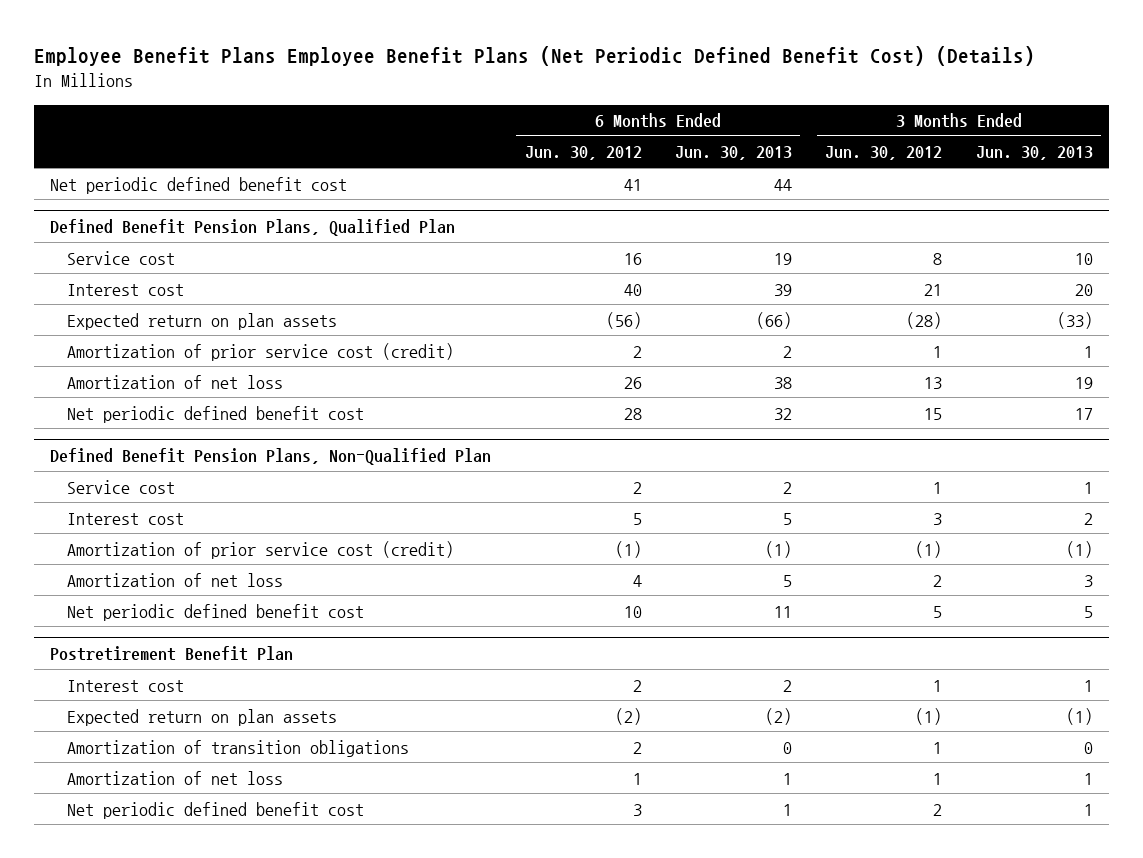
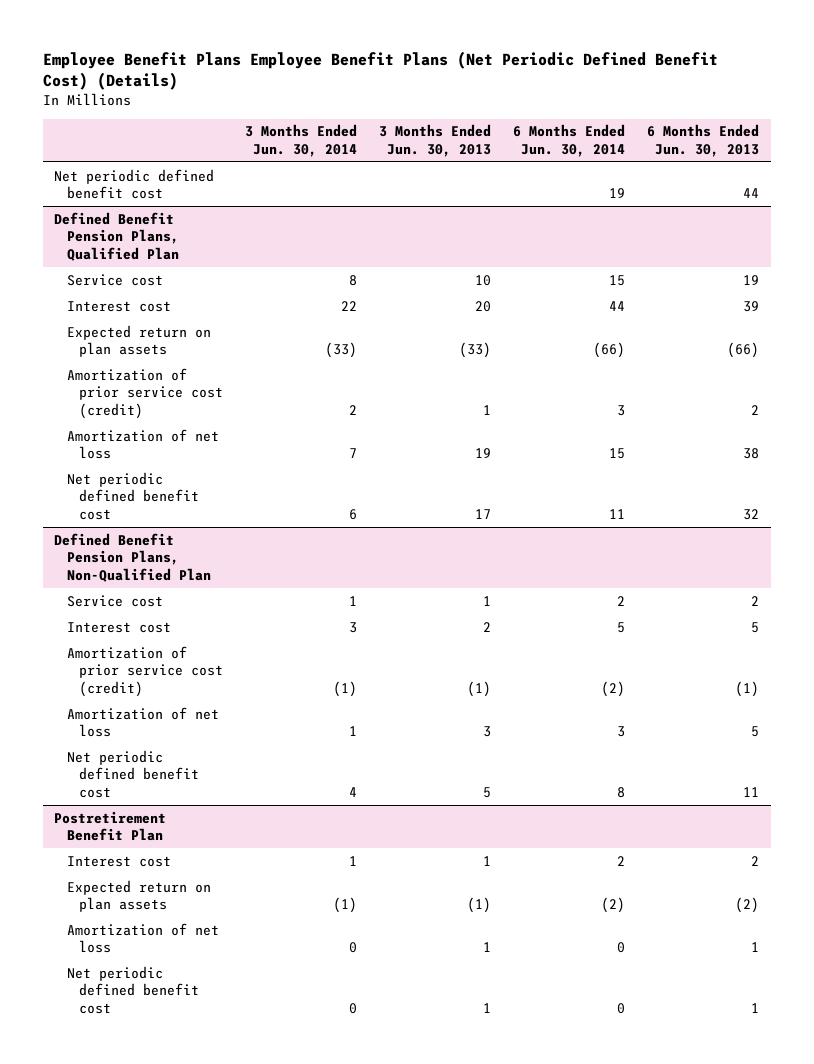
- | 6 Months Ended Jun. 30, 2012 | 6 Months Ended Jun. 30, 2013 | 3 Months Ended Jun. 30, 2012 | 3 Months Ended Jun. 30, 2013
+ | 3 Months Ended Jun. 30, 2014 | 3 Months Ended Jun. 30, 2013 | 6 Months Ended Jun. 30, 2014 | 6 Months Ended Jun. 30, 2013
@ Postretirement Benefit Plan
- Amortization of transition obligations | 2 | 0 | 1 | 0

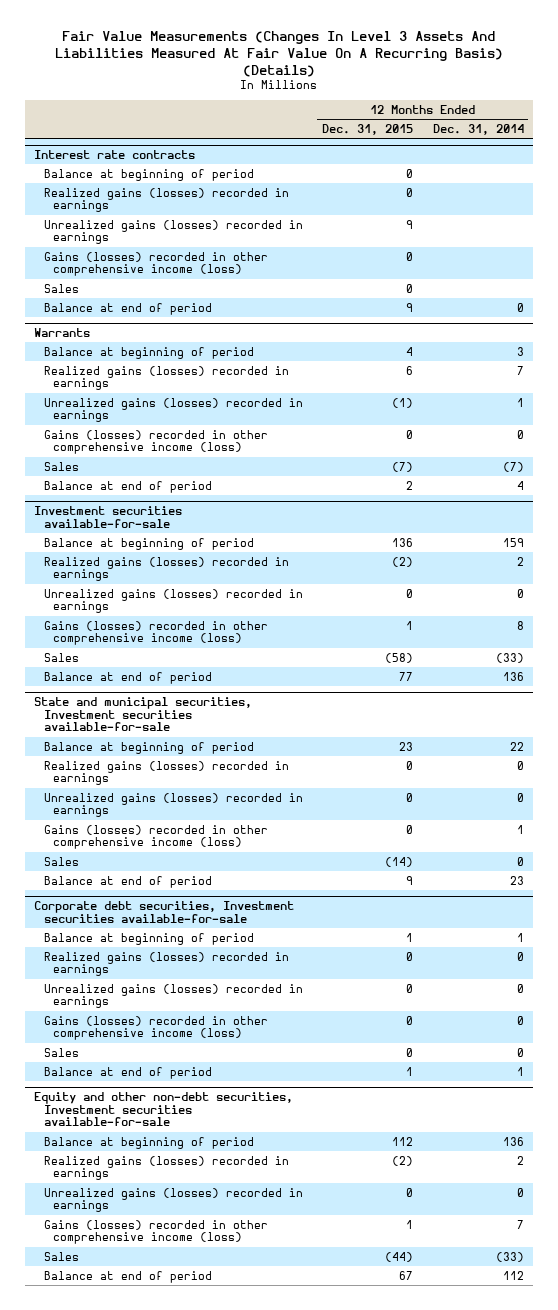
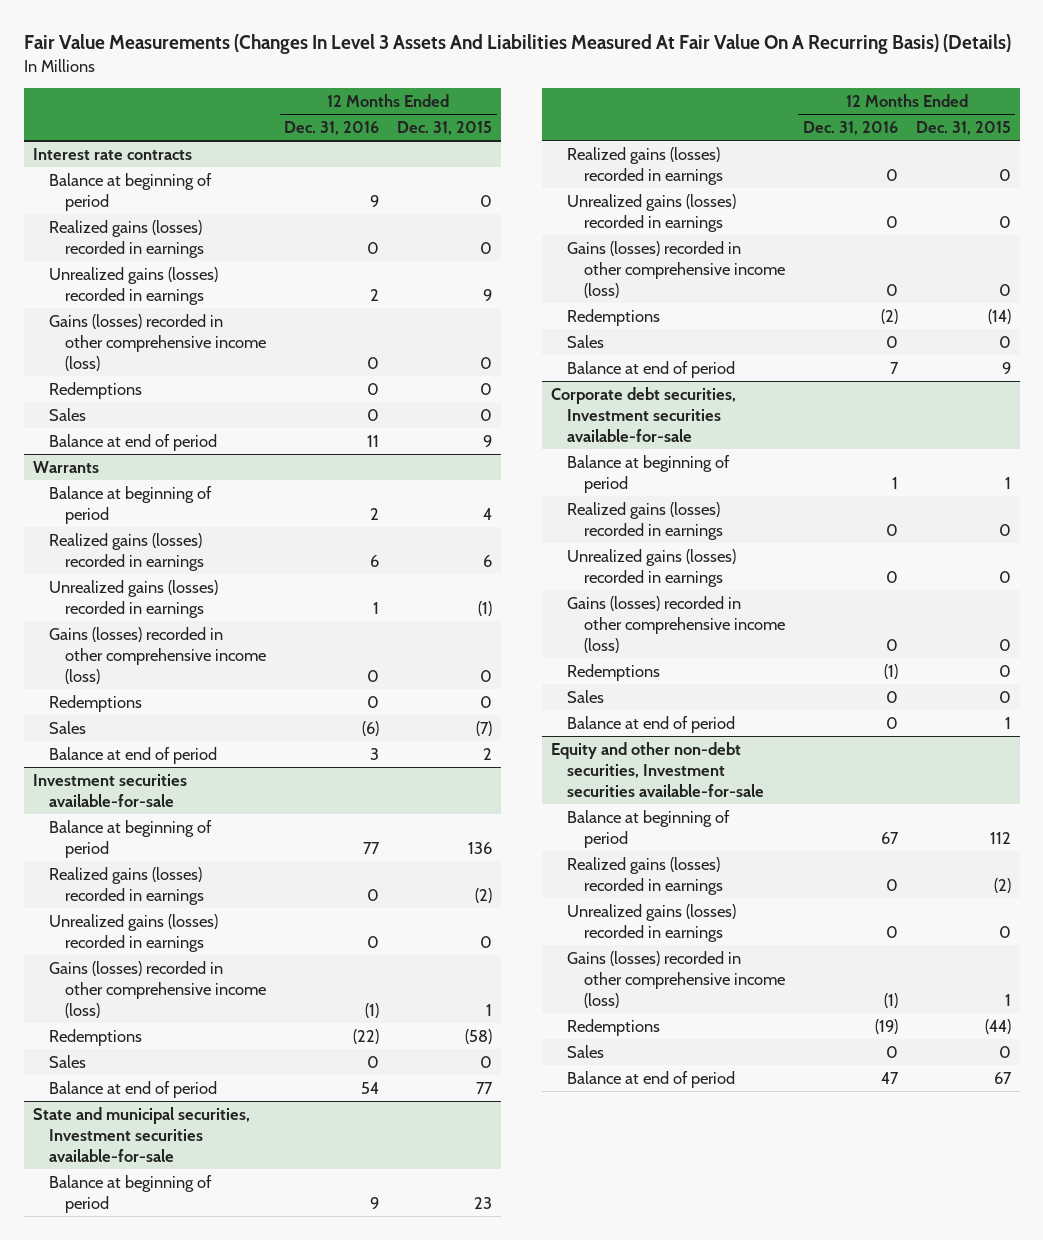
- | 12 Months Ended Dec. 31, 2015 | 12 Months Ended Dec. 31, 2014
+ | 12 Months Ended Dec. 31, 2016 | 12 Months Ended Dec. 31, 2015
@ Interest rate contracts
+ Redemptions | 0 | 0
@ Warrants
+ Redemptions | 0 | 0
@ Investment securities available-for-sale
- Sales | (58) | (33)
+ Redemptions | (22) | (58)
+ Sales | 0 | 0
@ State and municipal securities, Investment securities available-for-sale
- Sales | (14) | 0
+ Redemptions | (2) | (14)
+ Sales | 0 | 0
@ Corporate debt securities, Investment securities available-for-sale
+ Redemptions | (1) | 0
@ Equity and other non-debt securities, Investment securities available-for-sale
- Sales | (44) | (33)
+ Redemptions | (19) | (44)
+ Sales | 0 | 0

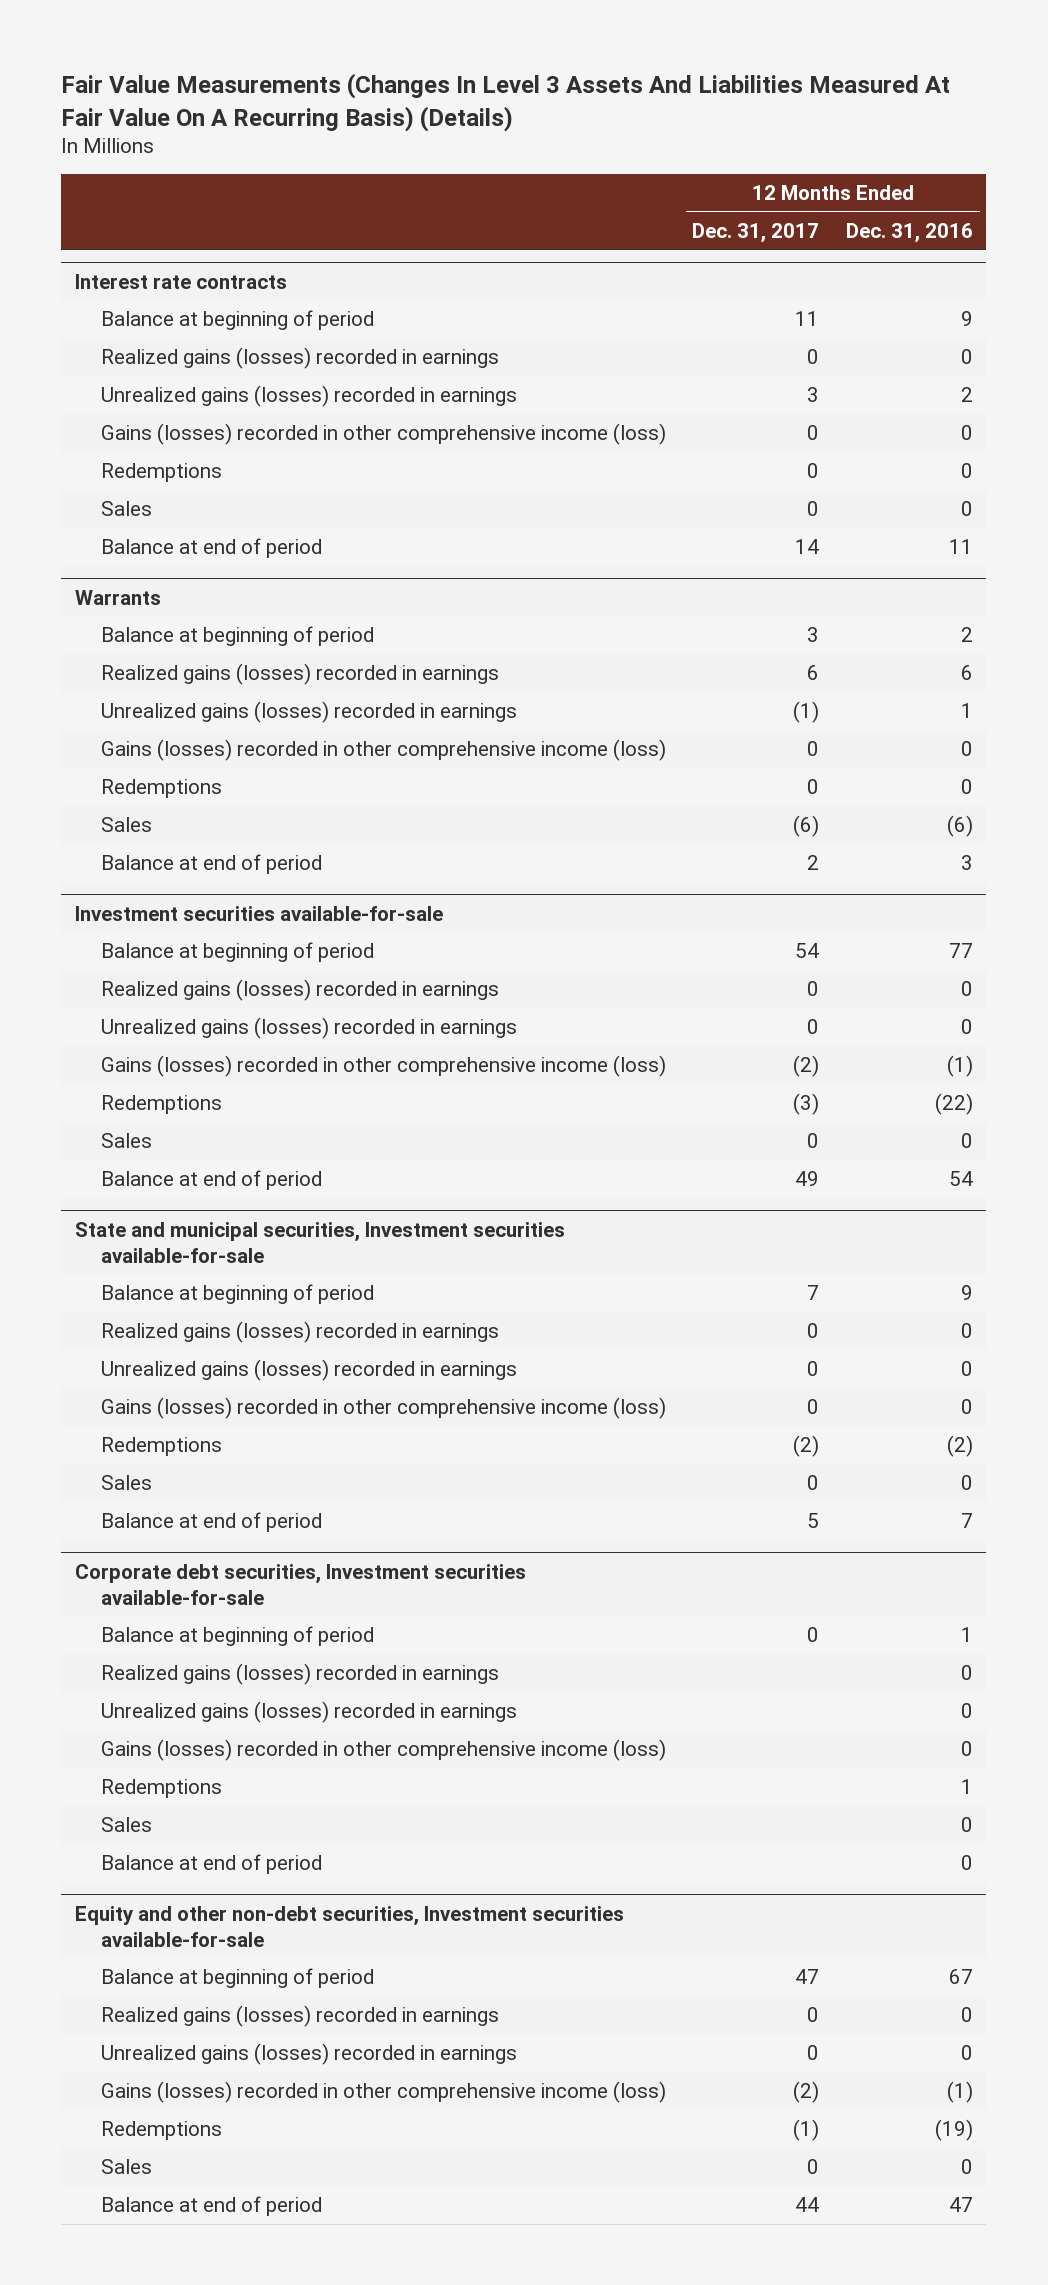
- | 12 Months Ended Dec. 31, 2016 | 12 Months Ended Dec. 31, 2015
+ | 12 Months Ended Dec. 31, 2017 | 12 Months Ended Dec. 31, 2016
@ Corporate debt securities, Investment securities available-for-sale
- Redemptions | (1) | 0
+ Redemptions | | 1

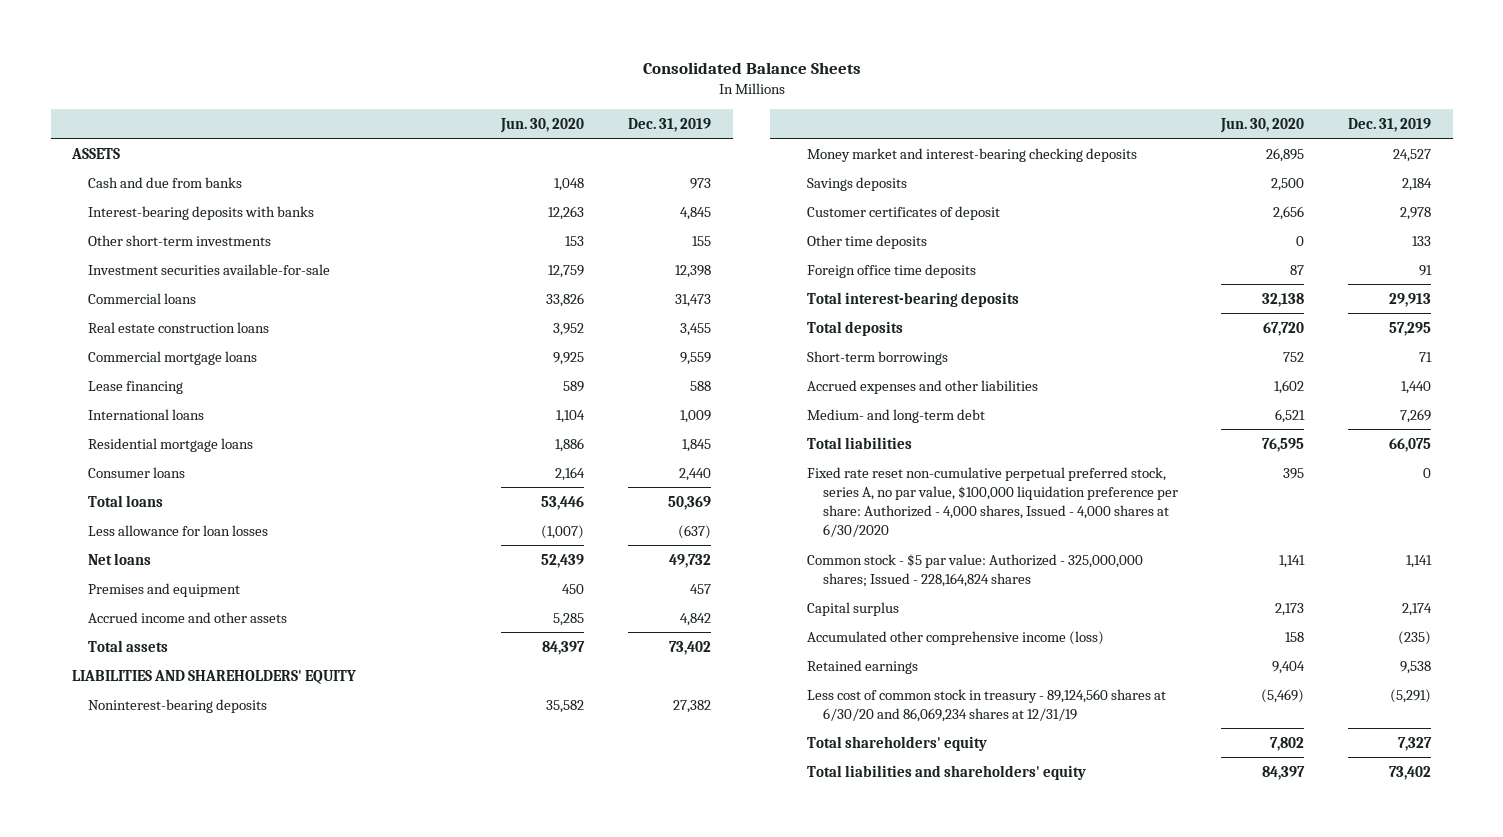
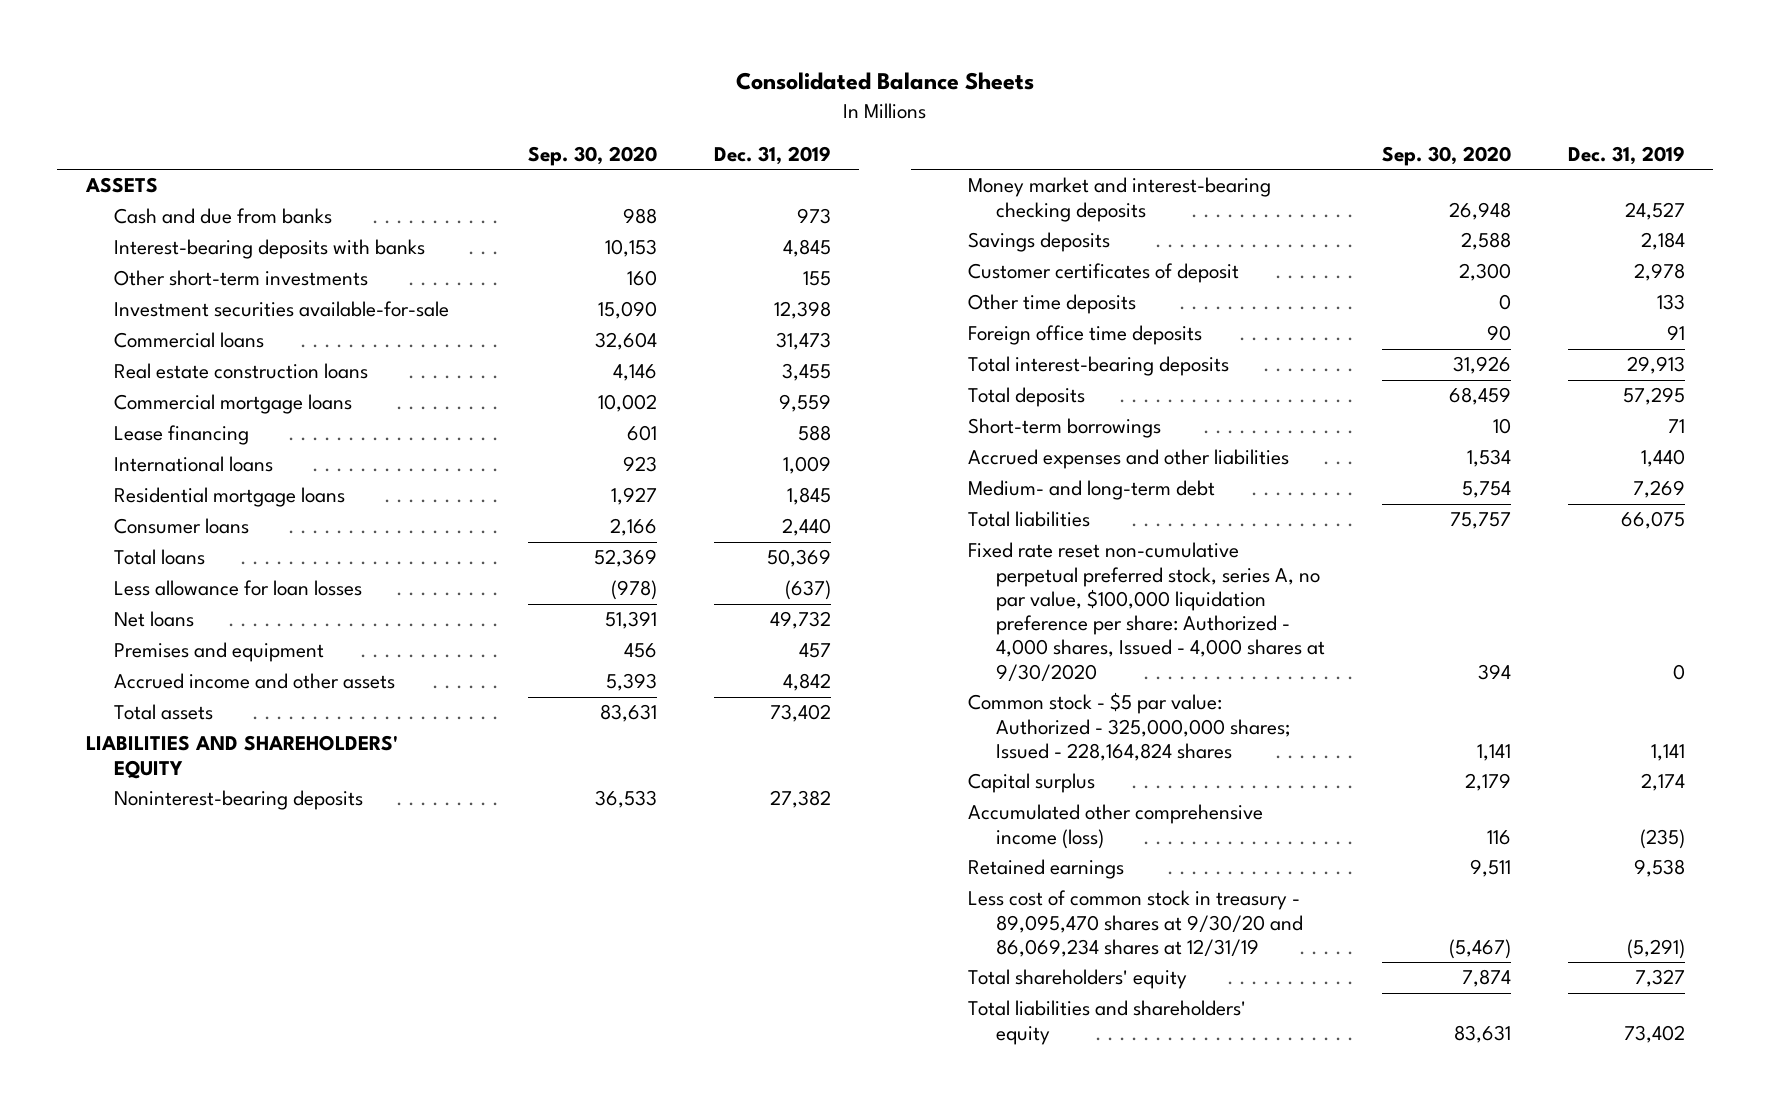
- | Jun. 30, 2020 | Dec. 31, 2019
+ | Sep. 30, 2020 | Dec. 31, 2019
- Fixed rate reset non-cumulative perpetual preferred stock, series A, no par value, $100,000 liquidation preference per share: Authorized - 4,000 shares, Issued - 4,000 shares at 6/30/2020 | 395 | 0
+ Fixed rate reset non-cumulative perpetual preferred stock, series A, no par value, $100,000 liquidation preference per share: Authorized - 4,000 shares, Issued - 4,000 shares at 9/30/2020 | 394 | 0
- Less cost of common stock in treasury - 89,124,560 shares at 6/30/20 and 86,069,234 shares at 12/31/19 | (5,469) | (5,291)
+ Less cost of common stock in treasury - 89,095,470 shares at 9/30/20 and 86,069,234 shares at 12/31/19 | (5,467) | (5,291)

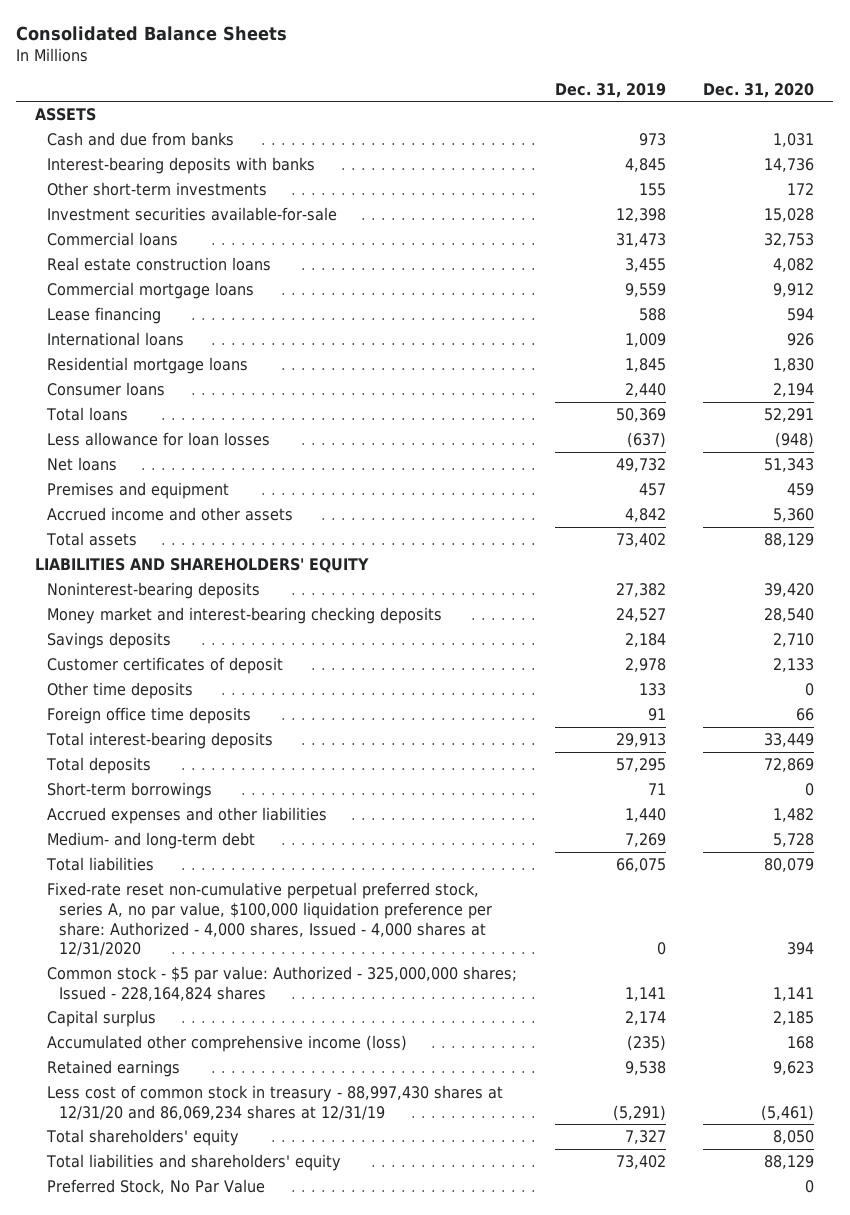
- | Sep. 30, 2020 | Dec. 31, 2019
+ | Dec. 31, 2019 | Dec. 31, 2020
- Fixed rate reset non-cumulative perpetual preferred stock, series A, no par value, $100,000 liquidation preference per share: Authorized - 4,000 shares, Issued - 4,000 shares at 9/30/2020 | 394 | 0
+ Fixed-rate reset non-cumulative perpetual preferred stock, series A, no par value, $100,000 liquidation preference per share: Authorized - 4,000 shares, Issued - 4,000 shares at 12/31/2020 | 0 | 394
- Less cost of common stock in treasury - 89,095,470 shares at 9/30/20 and 86,069,234 shares at 12/31/19 | (5,467) | (5,291)
+ Less cost of common stock in treasury - 88,997,430 shares at 12/31/20 and 86,069,234 shares at 12/31/19 | (5,291) | (5,461)
+ Preferred Stock, No Par Value | | 0

